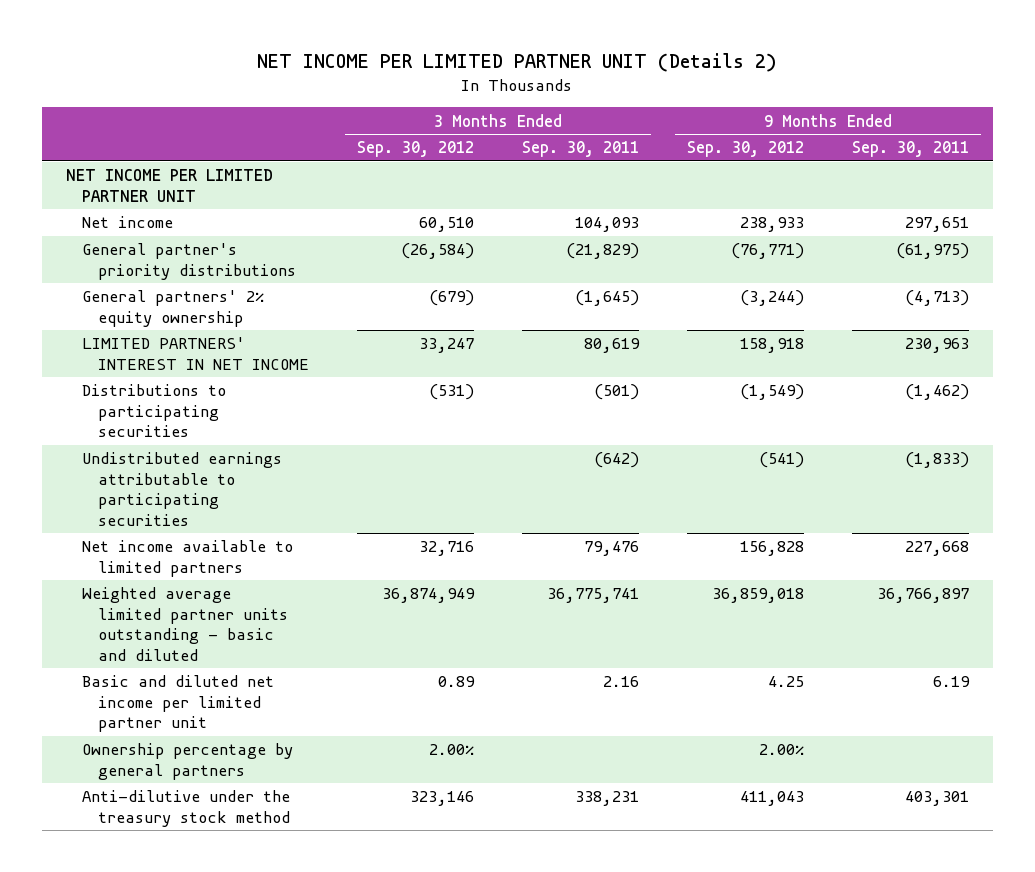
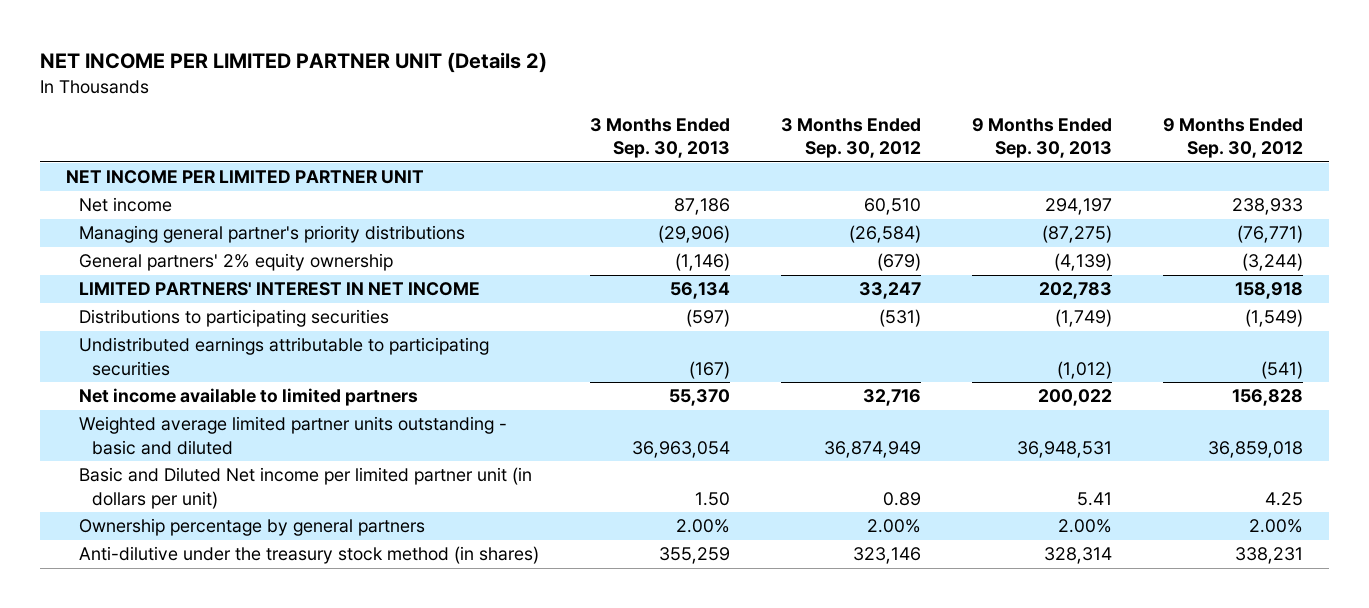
- | 3 Months Ended Sep. 30, 2012 | 3 Months Ended Sep. 30, 2011 | 9 Months Ended Sep. 30, 2012 | 9 Months Ended Sep. 30, 2011
+ | 3 Months Ended Sep. 30, 2013 | 3 Months Ended Sep. 30, 2012 | 9 Months Ended Sep. 30, 2013 | 9 Months Ended Sep. 30, 2012
- General partner's priority distributions | (26,584) | (21,829) | (76,771) | (61,975)
+ Managing general partner's priority distributions | (29,906) | (26,584) | (87,275) | (76,771)
- Basic and diluted net income per limited partner unit | 0.89 | 2.16 | 4.25 | 6.19
+ Basic and Diluted Net income per limited partner unit (in dollars per unit) | 1.50 | 0.89 | 5.41 | 4.25
- Anti-dilutive under the treasury stock method | 323,146 | 338,231 | 411,043 | 403,301
+ Anti-dilutive under the treasury stock method (in shares) | 355,259 | 323,146 | 328,314 | 338,231

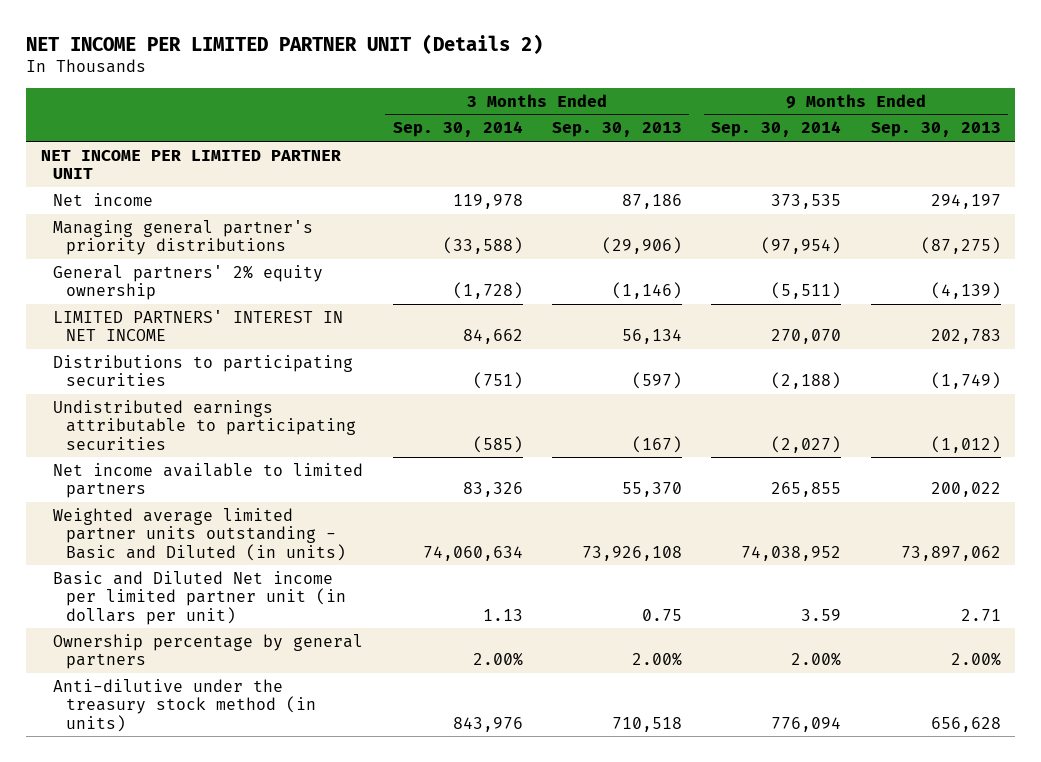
- | 3 Months Ended Sep. 30, 2013 | 3 Months Ended Sep. 30, 2012 | 9 Months Ended Sep. 30, 2013 | 9 Months Ended Sep. 30, 2012
+ | 3 Months Ended Sep. 30, 2014 | 3 Months Ended Sep. 30, 2013 | 9 Months Ended Sep. 30, 2014 | 9 Months Ended Sep. 30, 2013
- Weighted average limited partner units outstanding - basic and diluted | 36,963,054 | 36,874,949 | 36,948,531 | 36,859,018
- Basic and Diluted Net income per limited partner unit (in dollars per unit) | 1.50 | 0.89 | 5.41 | 4.25
+ Weighted average limited partner units outstanding - Basic and Diluted (in units) | 74,060,634 | 73,926,108 | 74,038,952 | 73,897,062
+ Basic and Diluted Net income per limited partner unit (in dollars per unit) | 1.13 | 0.75 | 3.59 | 2.71
- Anti-dilutive under the treasury stock method (in shares) | 355,259 | 323,146 | 328,314 | 338,231
+ Anti-dilutive under the treasury stock method (in units) | 843,976 | 710,518 | 776,094 | 656,628

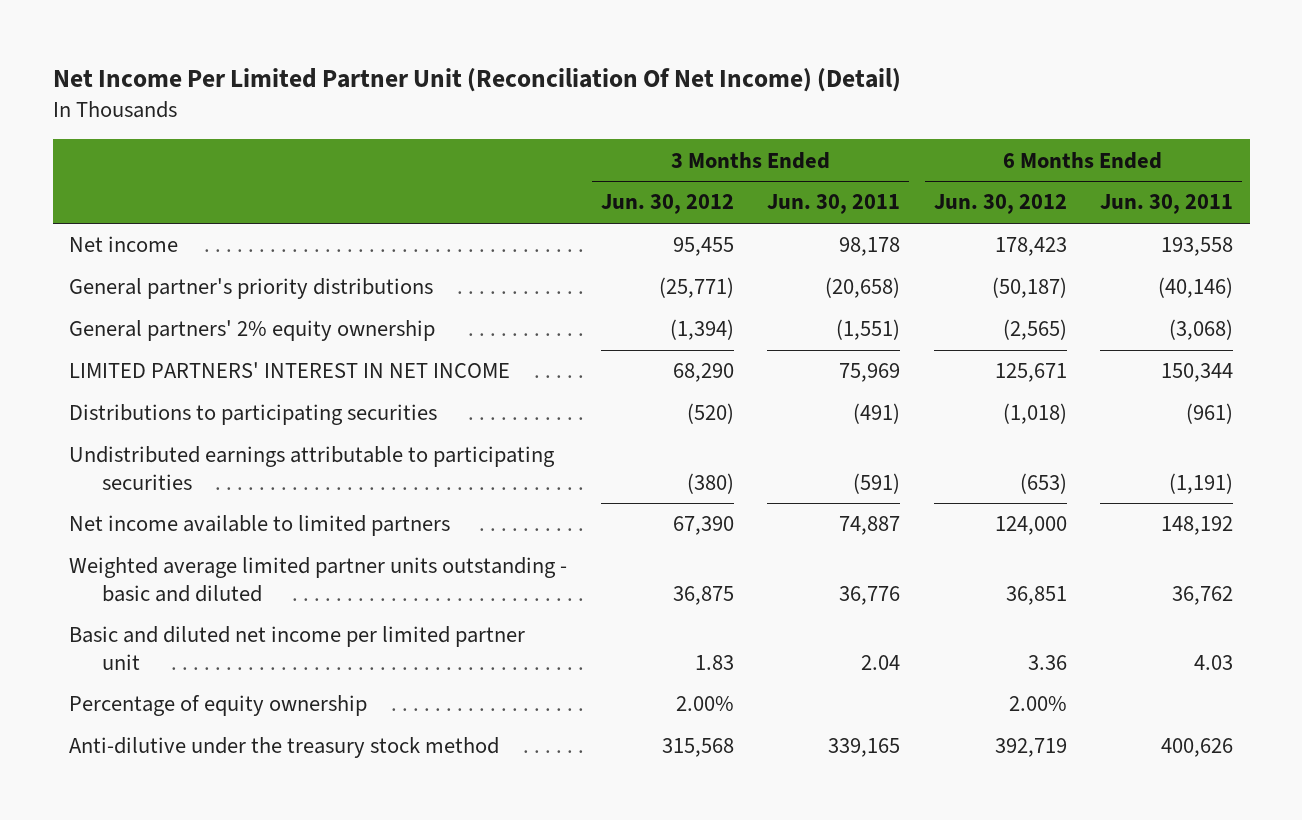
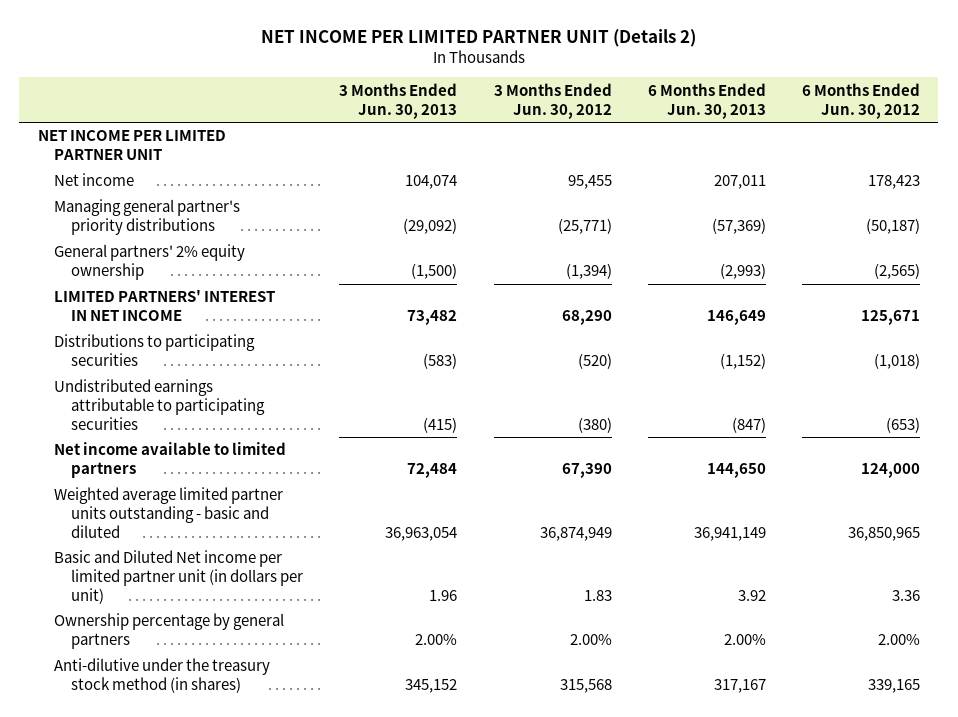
- Net Income Per Limited Partner Unit (Reconciliation Of Net Income) (Detail)
+ NET INCOME PER LIMITED PARTNER UNIT (Details 2)
- | 3 Months Ended Jun. 30, 2012 | 3 Months Ended Jun. 30, 2011 | 6 Months Ended Jun. 30, 2012 | 6 Months Ended Jun. 30, 2011
+ | 3 Months Ended Jun. 30, 2013 | 3 Months Ended Jun. 30, 2012 | 6 Months Ended Jun. 30, 2013 | 6 Months Ended Jun. 30, 2012
+ NET INCOME PER LIMITED PARTNER UNIT
- General partner's priority distributions | (25,771) | (20,658) | (50,187) | (40,146)
+ Managing general partner's priority distributions | (29,092) | (25,771) | (57,369) | (50,187)
- Weighted average limited partner units outstanding - basic and diluted | 36,875 | 36,776 | 36,851 | 36,762
- Basic and diluted net income per limited partner unit | 1.83 | 2.04 | 3.36 | 4.03
- Percentage of equity ownership | 2.00% | | 2.00% |
- Anti-dilutive under the treasury stock method | 315,568 | 339,165 | 392,719 | 400,626
+ Weighted average limited partner units outstanding - basic and diluted | 36,963,054 | 36,874,949 | 36,941,149 | 36,850,965
+ Basic and Diluted Net income per limited partner unit (in dollars per unit) | 1.96 | 1.83 | 3.92 | 3.36
+ Ownership percentage by general partners | 2.00% | 2.00% | 2.00% | 2.00%
+ Anti-dilutive under the treasury stock method (in shares) | 345,152 | 315,568 | 317,167 | 339,165

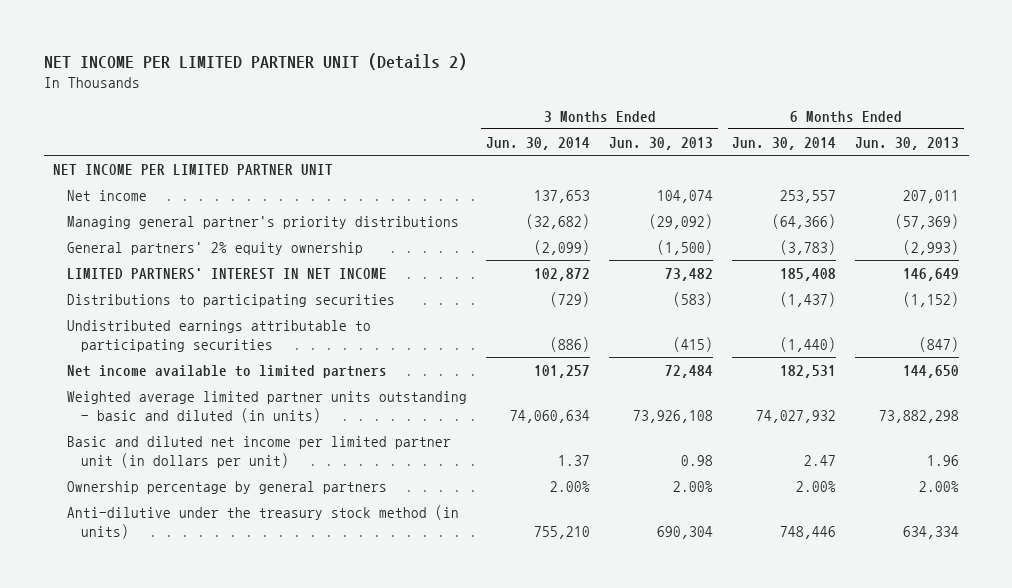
- | 3 Months Ended Jun. 30, 2013 | 3 Months Ended Jun. 30, 2012 | 6 Months Ended Jun. 30, 2013 | 6 Months Ended Jun. 30, 2012
+ | 3 Months Ended Jun. 30, 2014 | 3 Months Ended Jun. 30, 2013 | 6 Months Ended Jun. 30, 2014 | 6 Months Ended Jun. 30, 2013
- Weighted average limited partner units outstanding - basic and diluted | 36,963,054 | 36,874,949 | 36,941,149 | 36,850,965
- Basic and Diluted Net income per limited partner unit (in dollars per unit) | 1.96 | 1.83 | 3.92 | 3.36
+ Weighted average limited partner units outstanding - basic and diluted (in units) | 74,060,634 | 73,926,108 | 74,027,932 | 73,882,298
+ Basic and diluted net income per limited partner unit (in dollars per unit) | 1.37 | 0.98 | 2.47 | 1.96
- Anti-dilutive under the treasury stock method (in shares) | 345,152 | 315,568 | 317,167 | 339,165
+ Anti-dilutive under the treasury stock method (in units) | 755,210 | 690,304 | 748,446 | 634,334

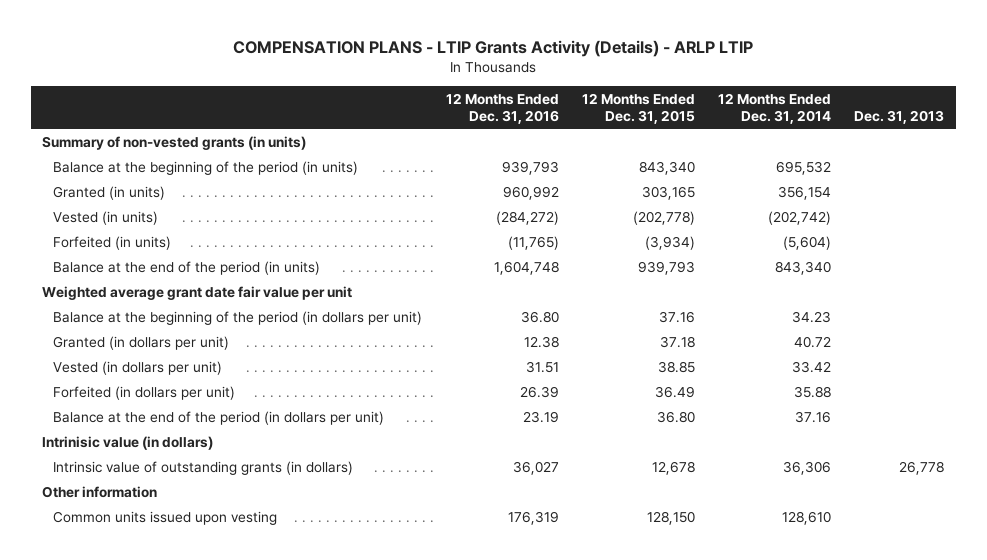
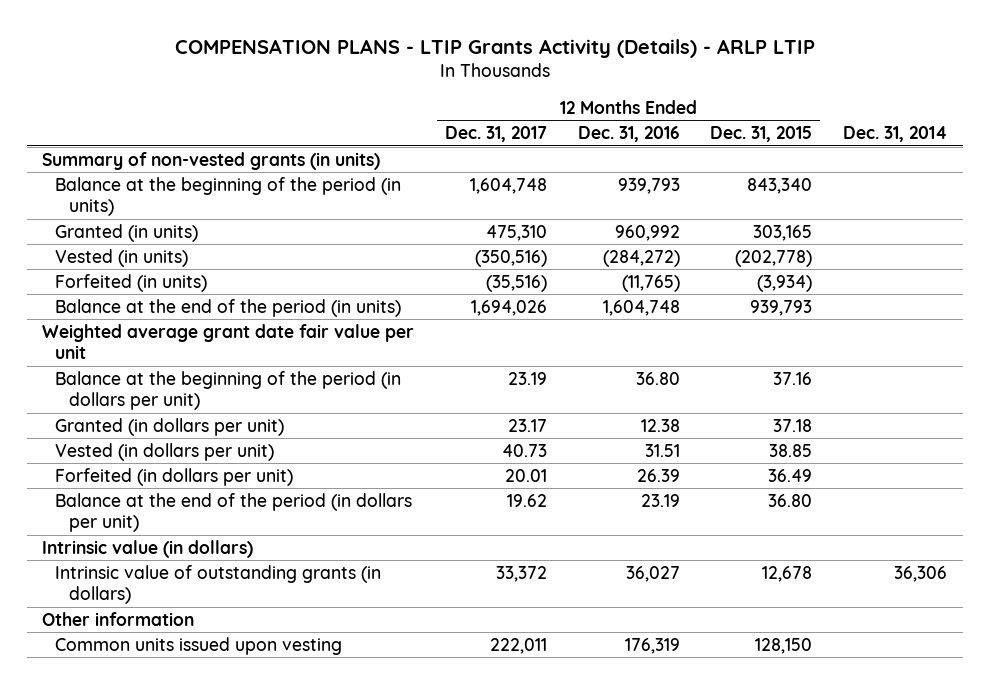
- | 12 Months Ended Dec. 31, 2016 | 12 Months Ended Dec. 31, 2015 | 12 Months Ended Dec. 31, 2014 | Dec. 31, 2013
+ | 12 Months Ended Dec. 31, 2017 | 12 Months Ended Dec. 31, 2016 | 12 Months Ended Dec. 31, 2015 | Dec. 31, 2014
- Intrinisic value (in dollars)
+ Intrinsic value (in dollars)

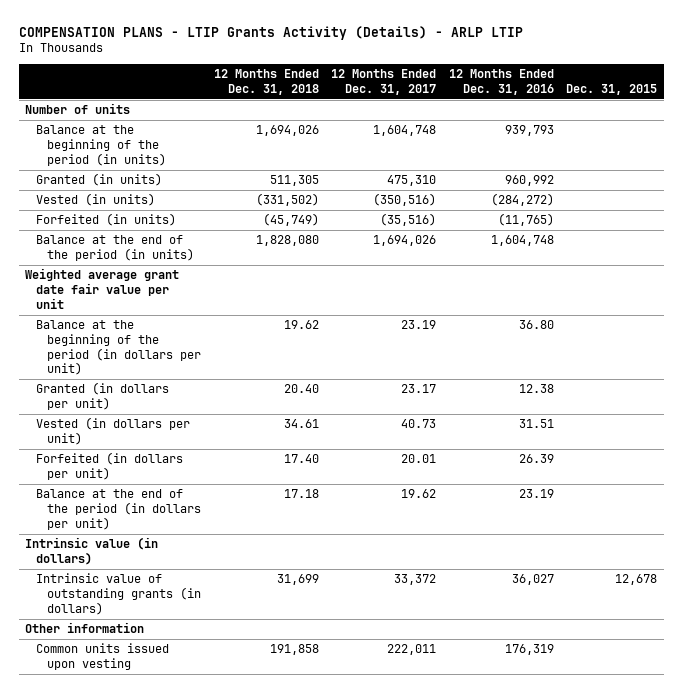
- | 12 Months Ended Dec. 31, 2017 | 12 Months Ended Dec. 31, 2016 | 12 Months Ended Dec. 31, 2015 | Dec. 31, 2014
+ | 12 Months Ended Dec. 31, 2018 | 12 Months Ended Dec. 31, 2017 | 12 Months Ended Dec. 31, 2016 | Dec. 31, 2015
- Summary of non-vested grants (in units)
+ Number of units

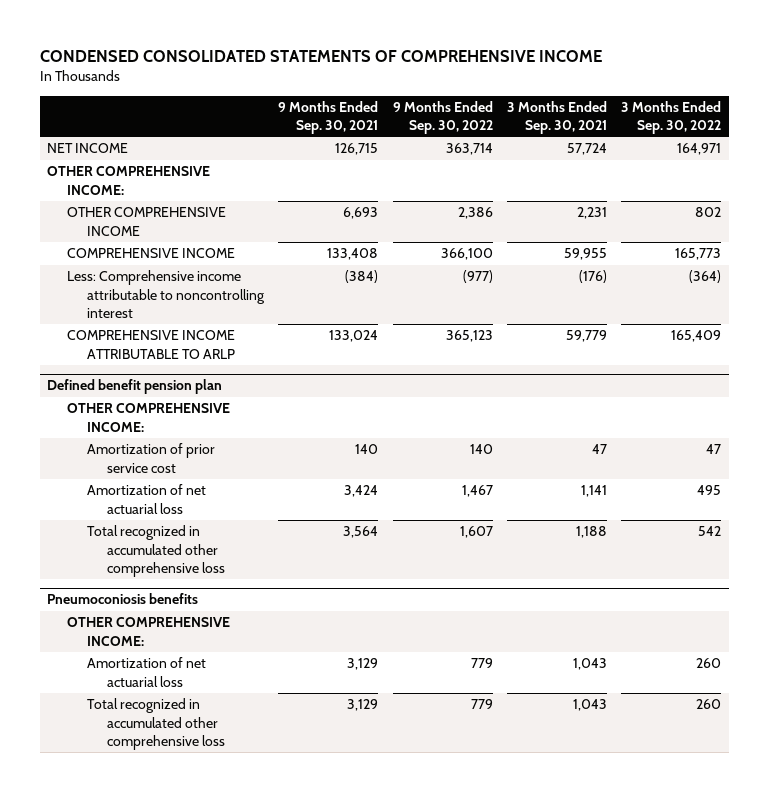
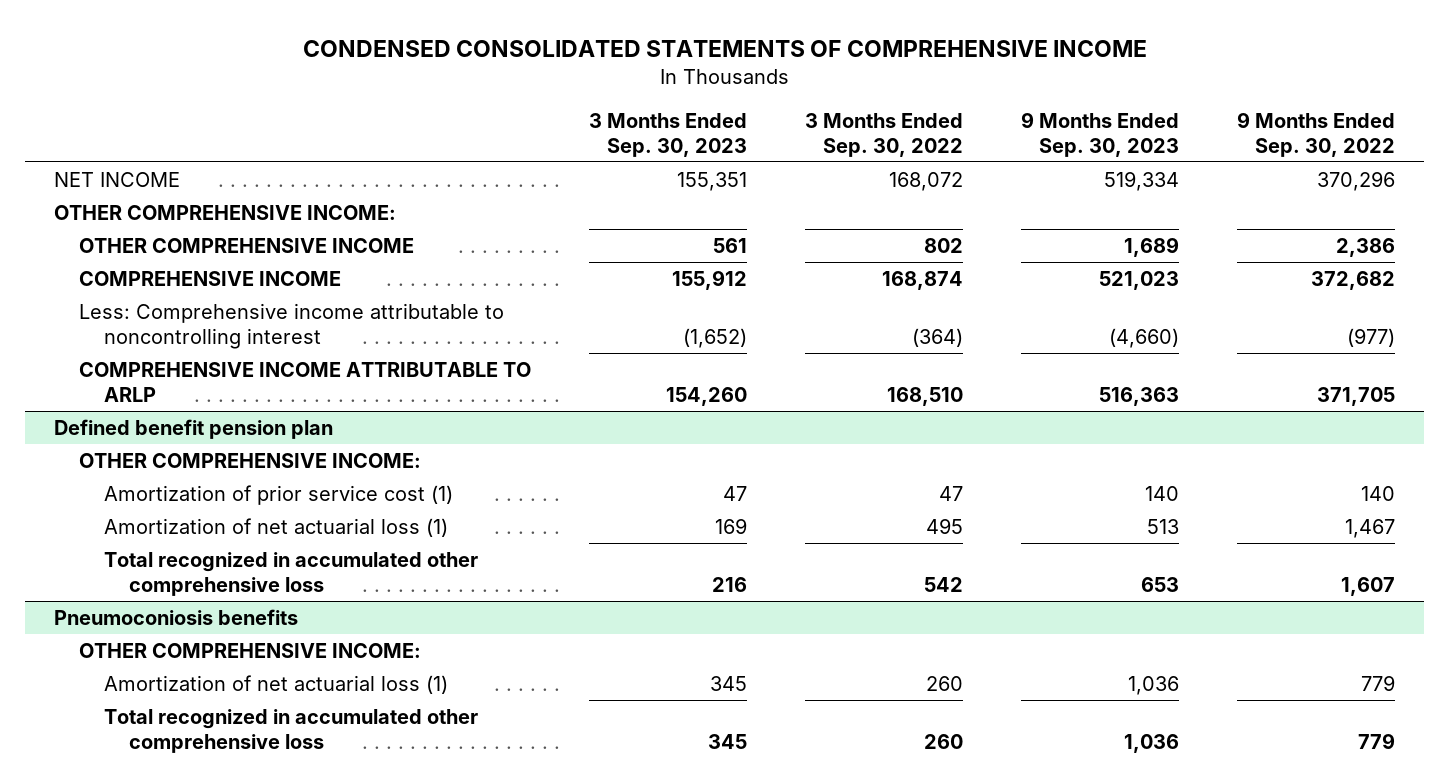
- | 9 Months Ended Sep. 30, 2021 | 9 Months Ended Sep. 30, 2022 | 3 Months Ended Sep. 30, 2021 | 3 Months Ended Sep. 30, 2022
+ | 3 Months Ended Sep. 30, 2023 | 3 Months Ended Sep. 30, 2022 | 9 Months Ended Sep. 30, 2023 | 9 Months Ended Sep. 30, 2022
- NET INCOME | 126,715 | 363,714 | 57,724 | 164,971
+ NET INCOME | 155,351 | 168,072 | 519,334 | 370,296
- COMPREHENSIVE INCOME | 133,408 | 366,100 | 59,955 | 165,773
+ COMPREHENSIVE INCOME | 155,912 | 168,874 | 521,023 | 372,682
- COMPREHENSIVE INCOME ATTRIBUTABLE TO ARLP | 133,024 | 365,123 | 59,779 | 165,409
+ COMPREHENSIVE INCOME ATTRIBUTABLE TO ARLP | 154,260 | 168,510 | 516,363 | 371,705
@ Defined benefit pension plan
- Amortization of prior service cost | 140 | 140 | 47 | 47
- Amortization of net actuarial loss | 3,424 | 1,467 | 1,141 | 495
+ Amortization of prior service cost (1) | 47 | 47 | 140 | 140
+ Amortization of net actuarial loss (1) | 169 | 495 | 513 | 1,467
@ Pneumoconiosis benefits
- Amortization of net actuarial loss | 3,129 | 779 | 1,043 | 260
+ Amortization of net actuarial loss (1) | 345 | 260 | 1,036 | 779

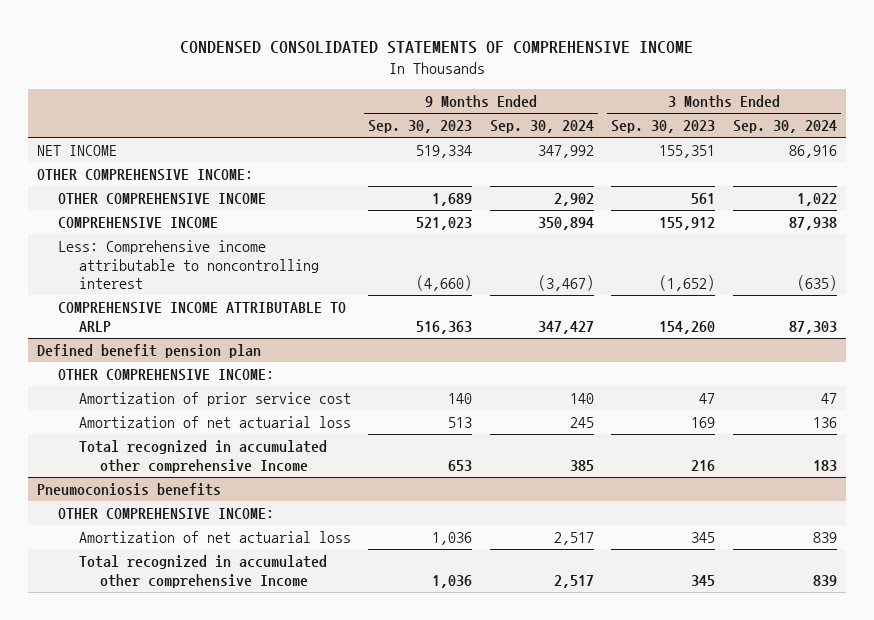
- | 3 Months Ended Sep. 30, 2023 | 3 Months Ended Sep. 30, 2022 | 9 Months Ended Sep. 30, 2023 | 9 Months Ended Sep. 30, 2022
+ | 9 Months Ended Sep. 30, 2023 | 9 Months Ended Sep. 30, 2024 | 3 Months Ended Sep. 30, 2023 | 3 Months Ended Sep. 30, 2024
@ Defined benefit pension plan
- Amortization of prior service cost (1) | 47 | 47 | 140 | 140
- Amortization of net actuarial loss (1) | 169 | 495 | 513 | 1,467
- Total recognized in accumulated other comprehensive loss | 216 | 542 | 653 | 1,607
+ Amortization of prior service cost | 140 | 140 | 47 | 47
+ Amortization of net actuarial loss | 513 | 245 | 169 | 136
+ Total recognized in accumulated other comprehensive Income | 653 | 385 | 216 | 183
@ Pneumoconiosis benefits
- Amortization of net actuarial loss (1) | 345 | 260 | 1,036 | 779
- Total recognized in accumulated other comprehensive loss | 345 | 260 | 1,036 | 779
+ Amortization of net actuarial loss | 1,036 | 2,517 | 345 | 839
+ Total recognized in accumulated other comprehensive Income | 1,036 | 2,517 | 345 | 839

